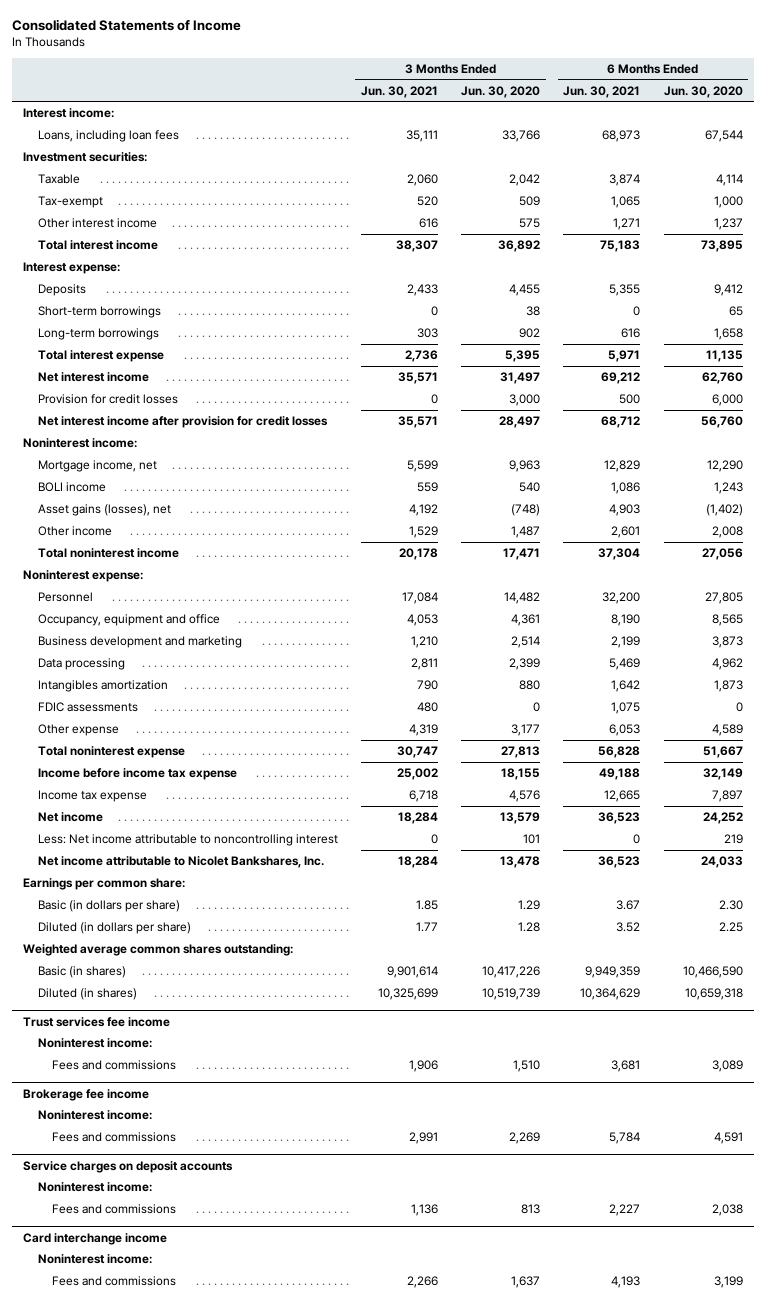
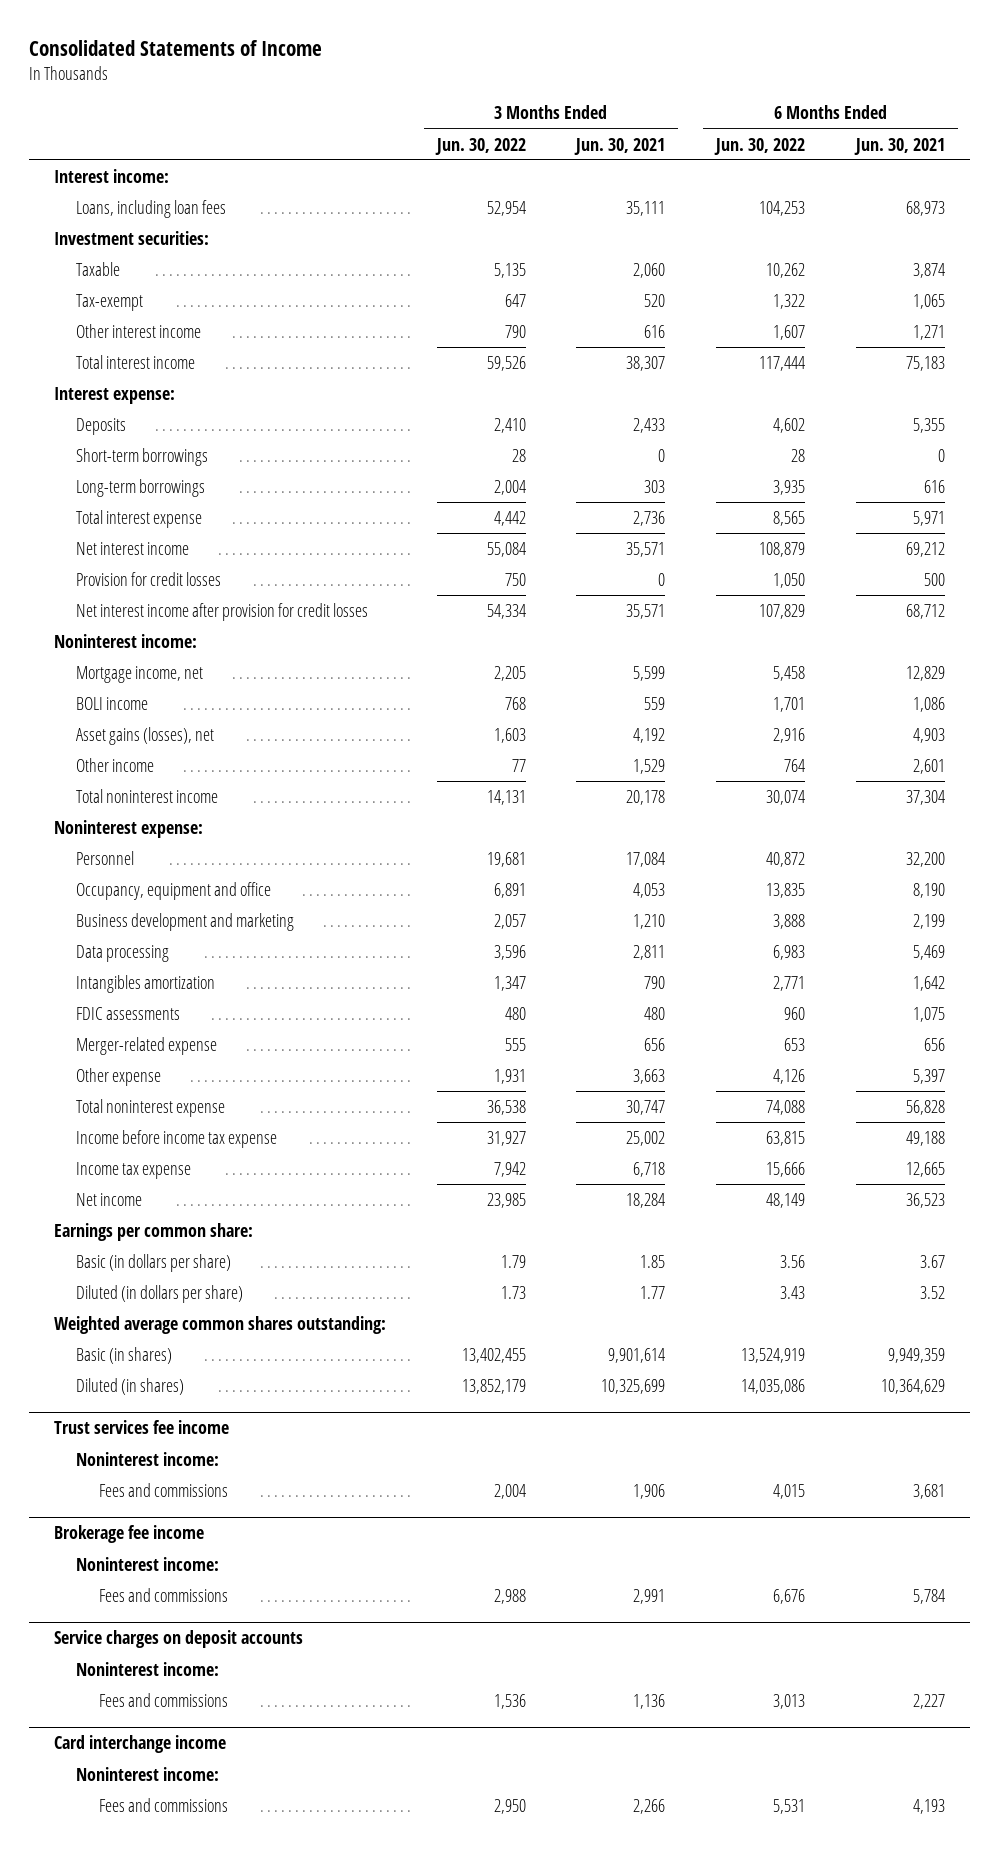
- | 3 Months Ended Jun. 30, 2021 | 3 Months Ended Jun. 30, 2020 | 6 Months Ended Jun. 30, 2021 | 6 Months Ended Jun. 30, 2020
+ | 3 Months Ended Jun. 30, 2022 | 3 Months Ended Jun. 30, 2021 | 6 Months Ended Jun. 30, 2022 | 6 Months Ended Jun. 30, 2021
- Other expense | 4,319 | 3,177 | 6,053 | 4,589
+ Merger-related expense | 555 | 656 | 653 | 656
+ Other expense | 1,931 | 3,663 | 4,126 | 5,397
- Less: Net income attributable to noncontrolling interest | 0 | 101 | 0 | 219
- Net income attributable to Nicolet Bankshares, Inc. | 18,284 | 13,478 | 36,523 | 24,033

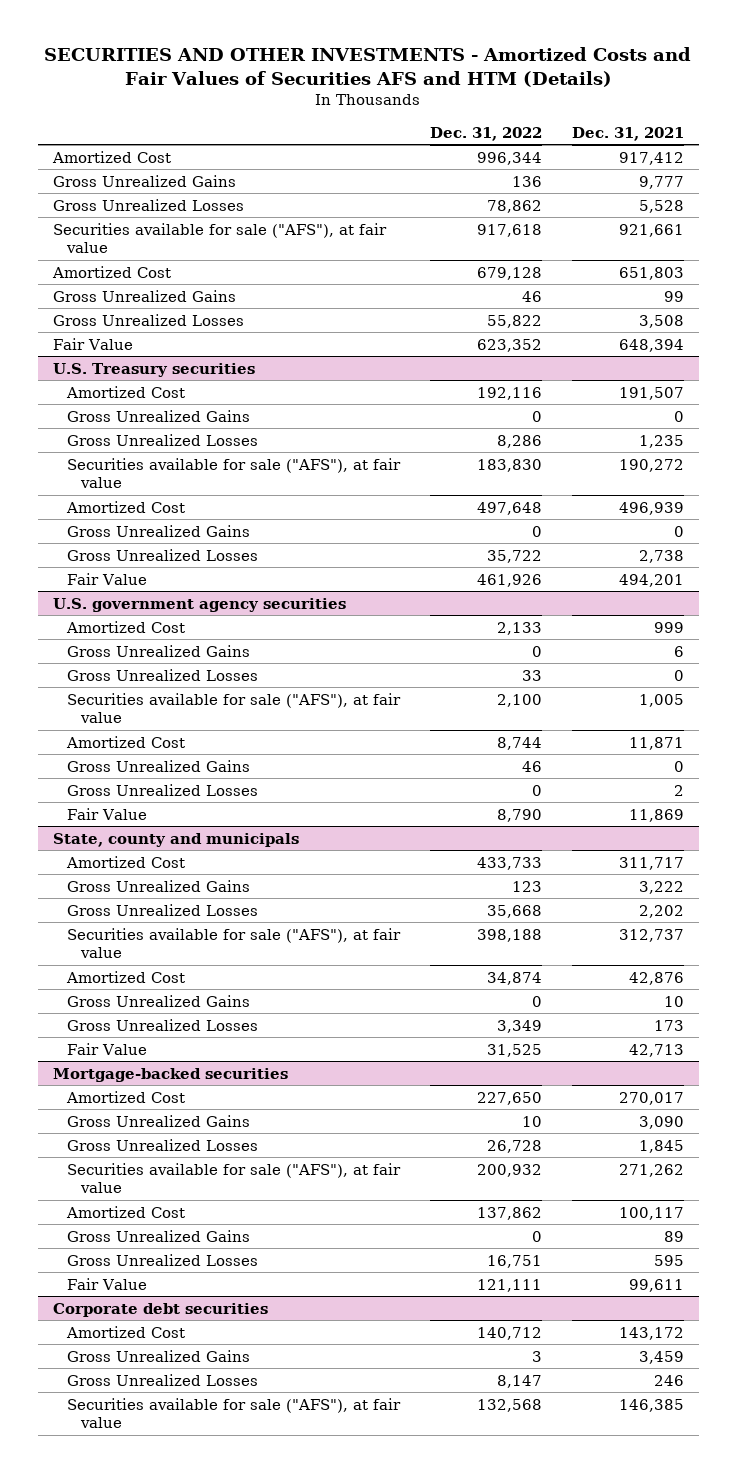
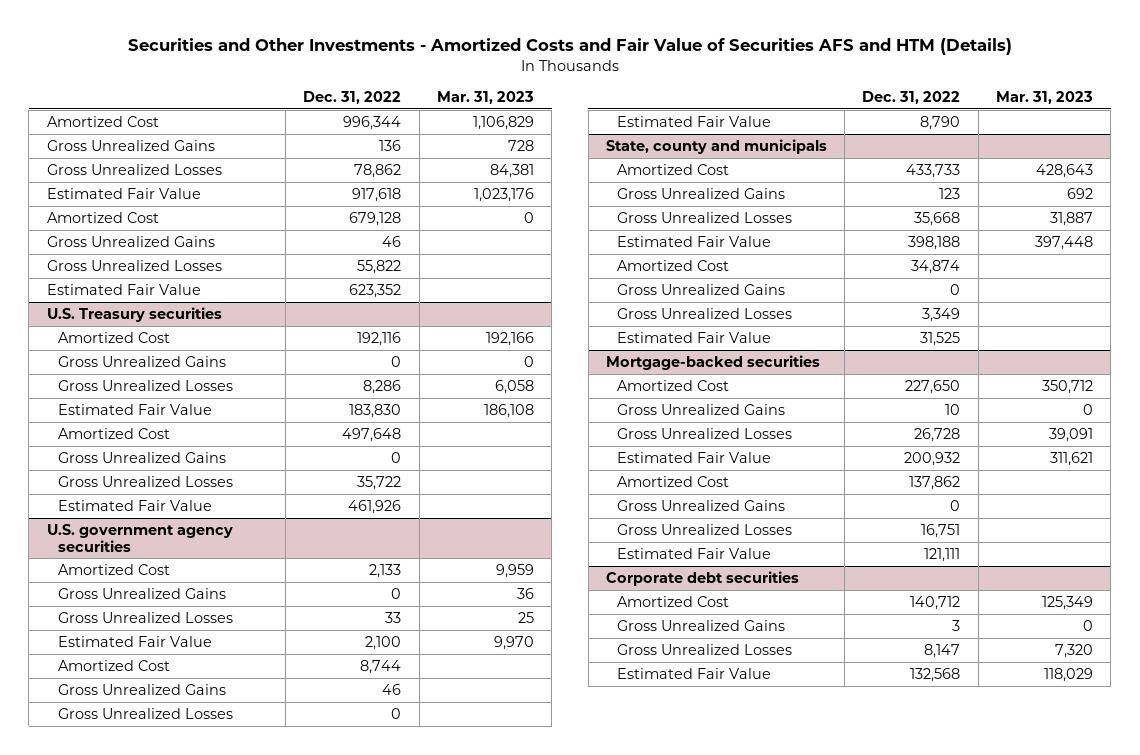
- SECURITIES AND OTHER INVESTMENTS - Amortized Costs and Fair Values of Securities AFS and HTM (Details)
+ Securities and Other Investments - Amortized Costs and Fair Value of Securities AFS and HTM (Details)
- | Dec. 31, 2022 | Dec. 31, 2021
+ | Dec. 31, 2022 | Mar. 31, 2023
- Securities available for sale ("AFS"), at fair value | 917,618 | 921,661
+ Estimated Fair Value | 917,618 | 1,023,176
- Fair Value | 623,352 | 648,394
+ Estimated Fair Value | 623,352 |
@ U.S. Treasury securities
- Securities available for sale ("AFS"), at fair value | 183,830 | 190,272
+ Estimated Fair Value | 183,830 | 186,108
- Fair Value | 461,926 | 494,201
+ Estimated Fair Value | 461,926 |
@ U.S. government agency securities
- Securities available for sale ("AFS"), at fair value | 2,100 | 1,005
+ Estimated Fair Value | 2,100 | 9,970
- Fair Value | 8,790 | 11,869
+ Estimated Fair Value | 8,790 |
@ State, county and municipals
- Securities available for sale ("AFS"), at fair value | 398,188 | 312,737
+ Estimated Fair Value | 398,188 | 397,448
- Fair Value | 31,525 | 42,713
+ Estimated Fair Value | 31,525 |
@ Mortgage-backed securities
- Securities available for sale ("AFS"), at fair value | 200,932 | 271,262
+ Estimated Fair Value | 200,932 | 311,621
- Fair Value | 121,111 | 99,611
+ Estimated Fair Value | 121,111 |
@ Corporate debt securities
- Securities available for sale ("AFS"), at fair value | 132,568 | 146,385
+ Estimated Fair Value | 132,568 | 118,029

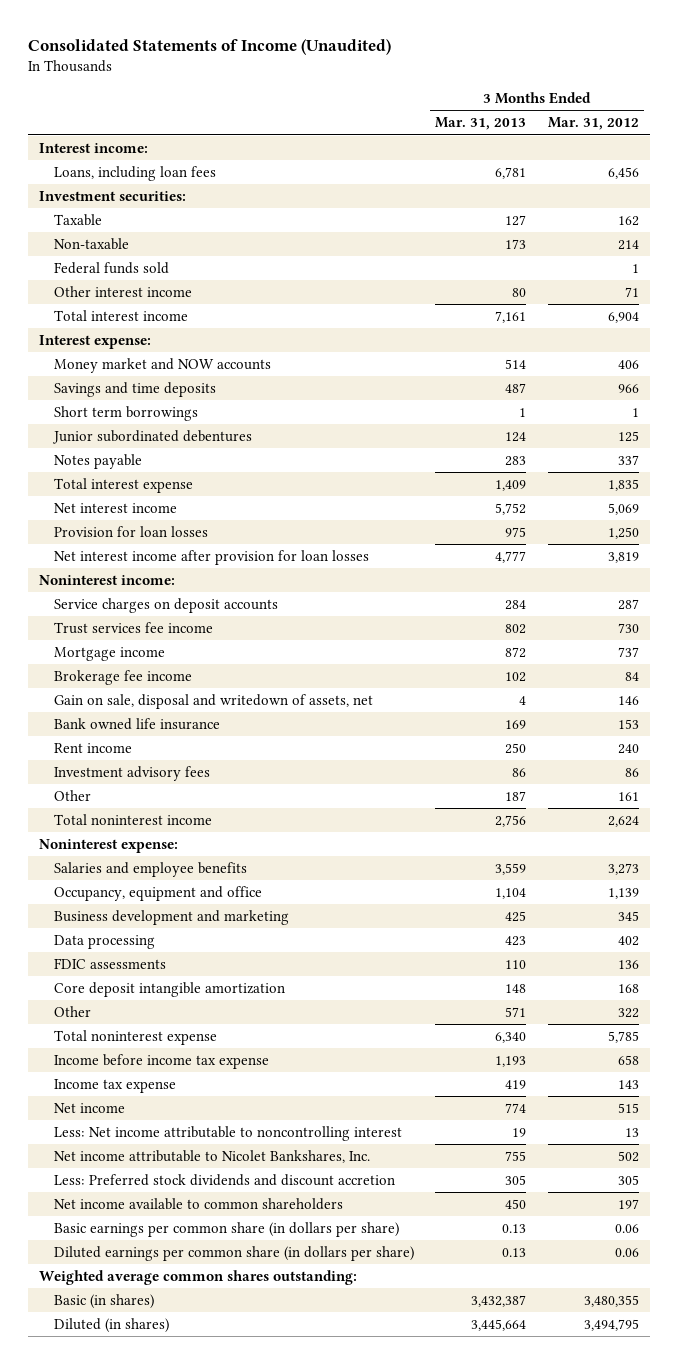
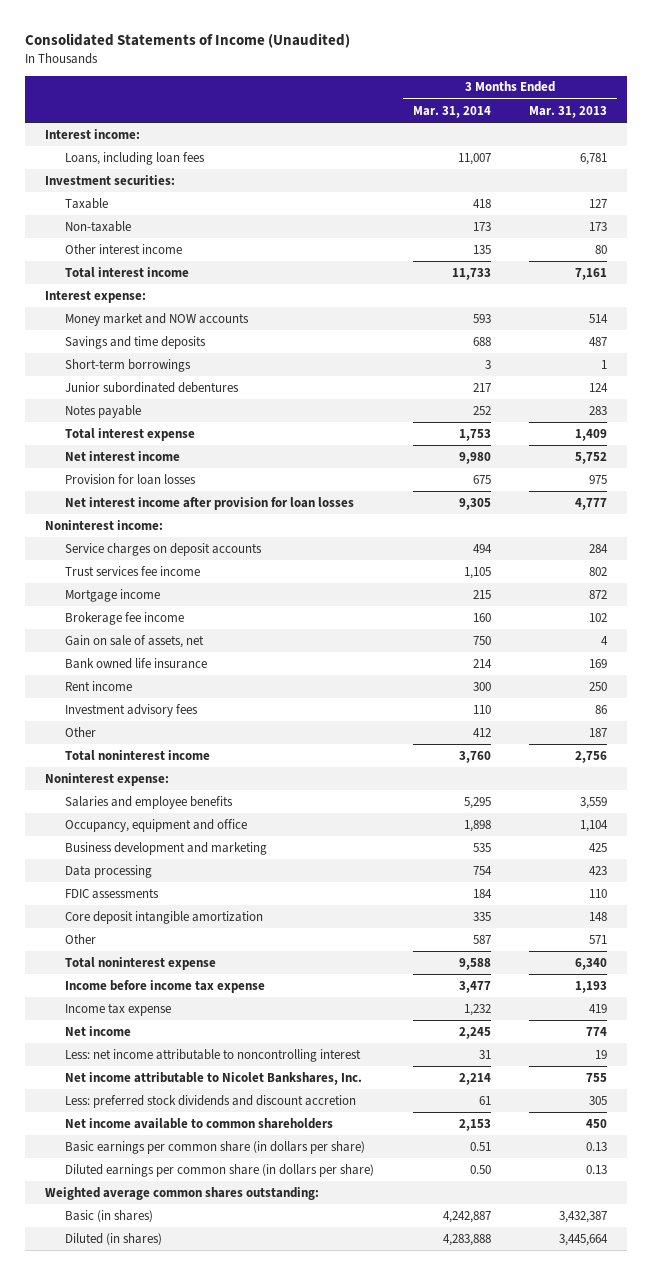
- | 3 Months Ended Mar. 31, 2013 | 3 Months Ended Mar. 31, 2012
+ | 3 Months Ended Mar. 31, 2014 | 3 Months Ended Mar. 31, 2013
- Federal funds sold | | 1
- Short term borrowings | 1 | 1
+ Short-term borrowings | 3 | 1
- Gain on sale, disposal and writedown of assets, net | 4 | 146
+ Gain on sale of assets, net | 750 | 4
- Less: Net income attributable to noncontrolling interest | 19 | 13
+ Less: net income attributable to noncontrolling interest | 31 | 19
- Less: Preferred stock dividends and discount accretion | 305 | 305
+ Less: preferred stock dividends and discount accretion | 61 | 305

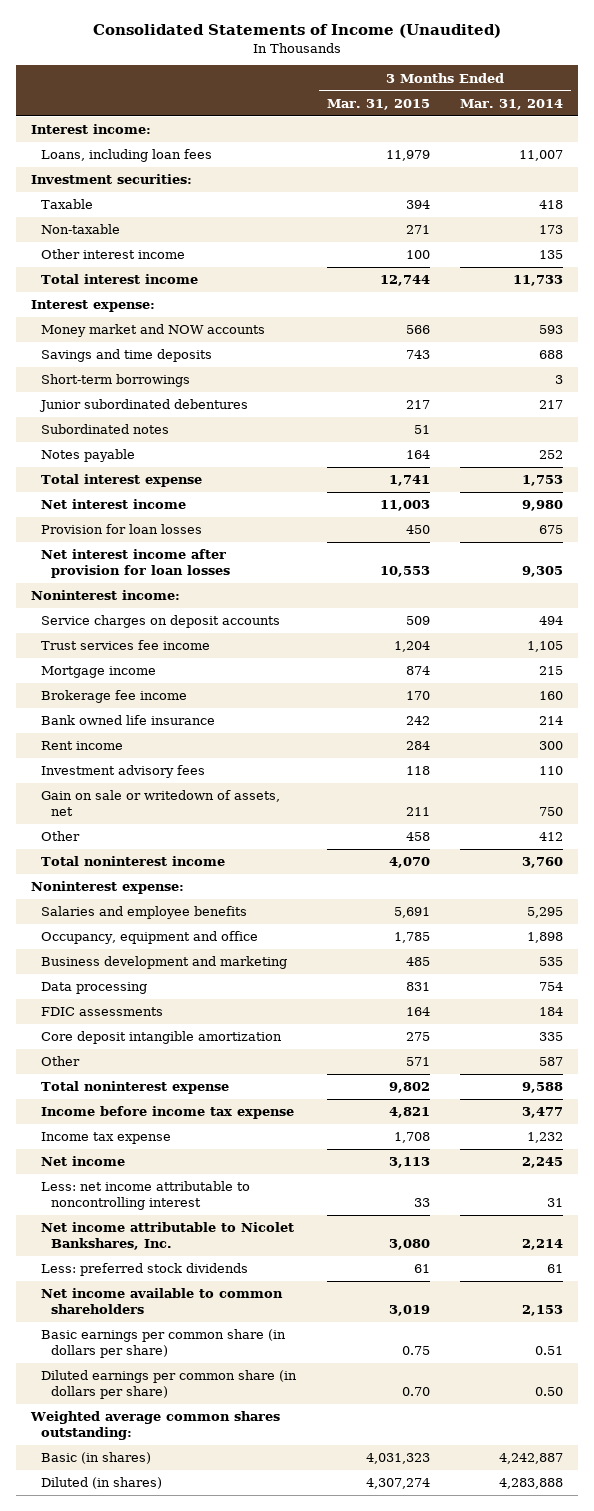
- | 3 Months Ended Mar. 31, 2014 | 3 Months Ended Mar. 31, 2013
+ | 3 Months Ended Mar. 31, 2015 | 3 Months Ended Mar. 31, 2014
+ Subordinated notes | 51 |
- Gain on sale of assets, net | 750 | 4
+ Gain on sale or writedown of assets, net | 211 | 750
- Less: preferred stock dividends and discount accretion | 61 | 305
+ Less: preferred stock dividends | 61 | 61

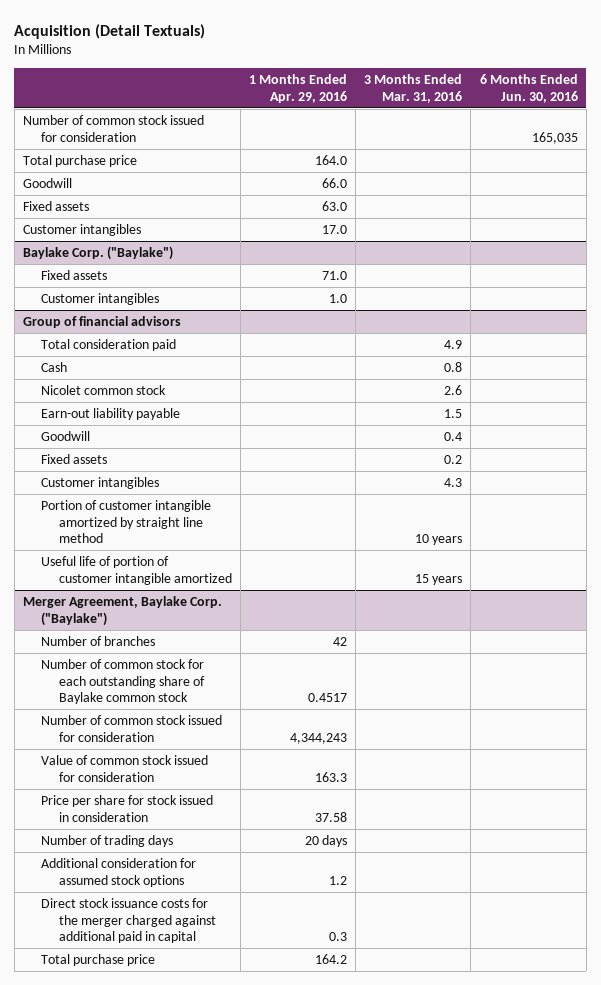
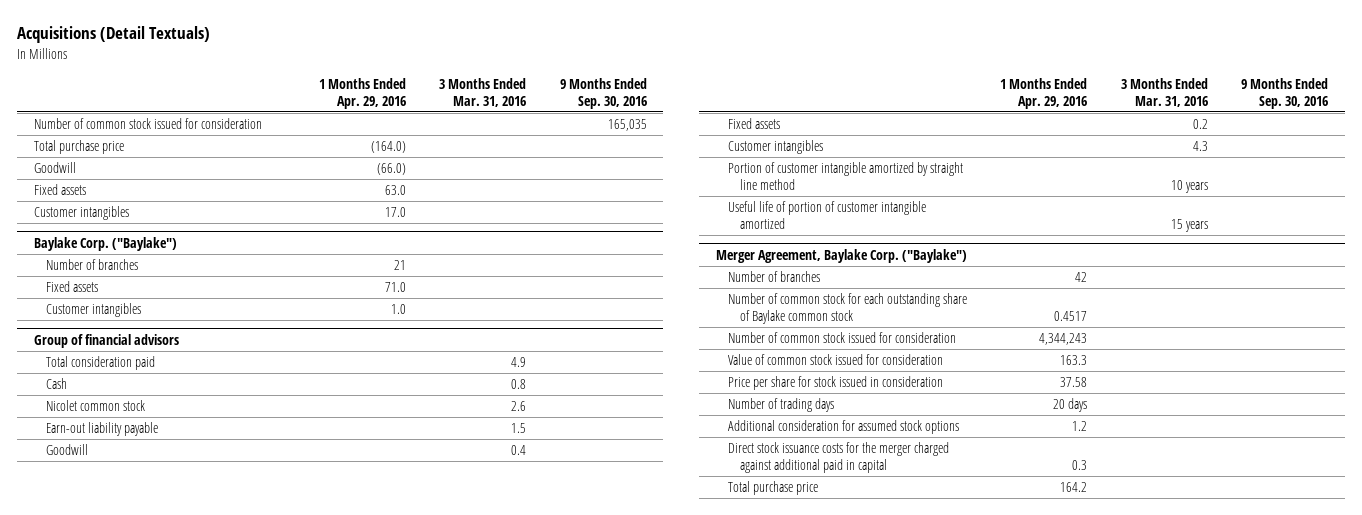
- Acquisition (Detail Textuals)
+ Acquisitions (Detail Textuals)
- | 1 Months Ended Apr. 29, 2016 | 3 Months Ended Mar. 31, 2016 | 6 Months Ended Jun. 30, 2016
+ | 1 Months Ended Apr. 29, 2016 | 3 Months Ended Mar. 31, 2016 | 9 Months Ended Sep. 30, 2016
- Total purchase price | 164.0 | |
- Goodwill | 66.0 | |
+ Total purchase price | (164.0) | |
+ Goodwill | (66.0) | |
@ Baylake Corp. ("Baylake")
+ Number of branches | 21 | |

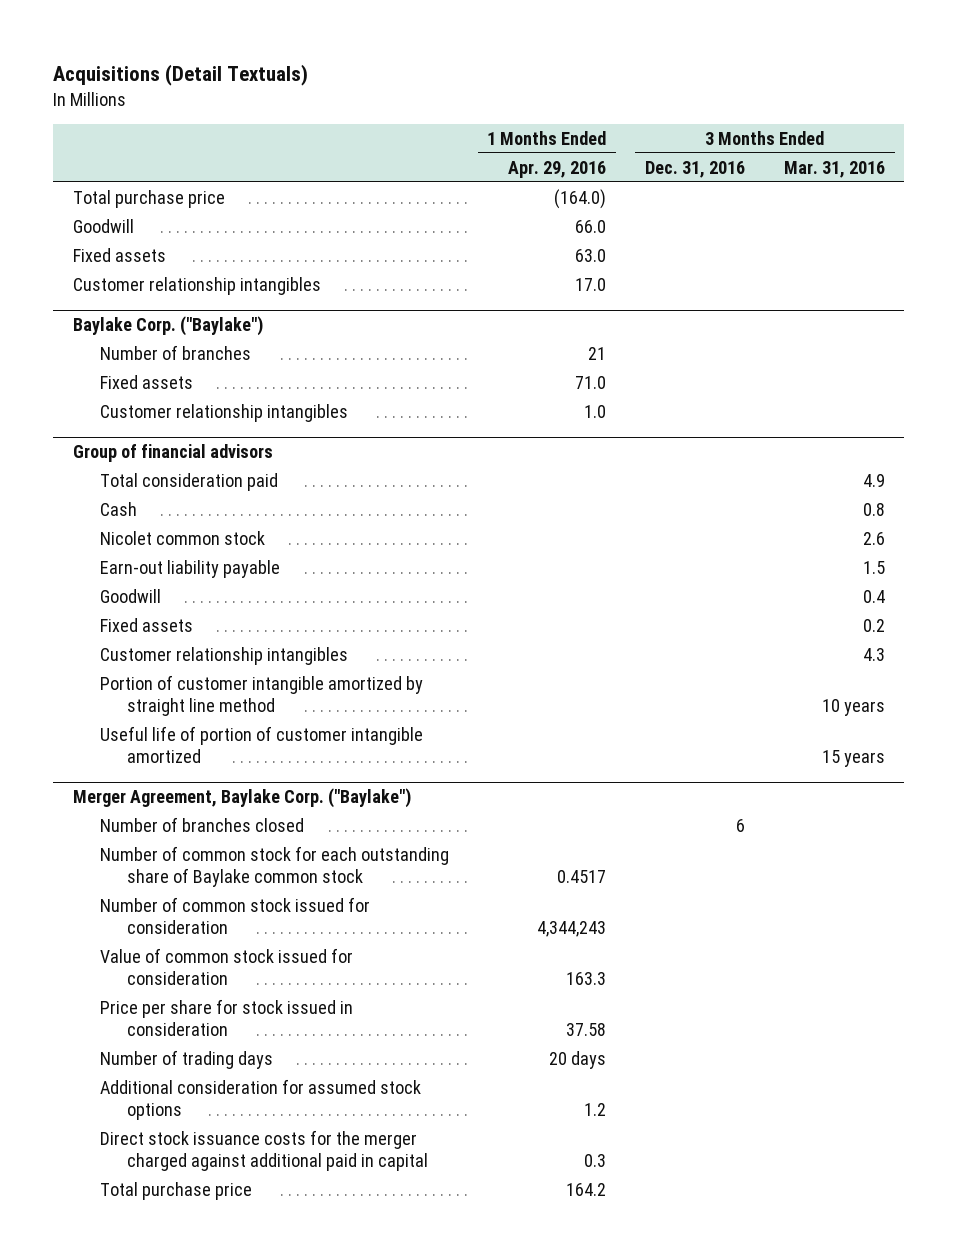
- | 1 Months Ended Apr. 29, 2016 | 3 Months Ended Mar. 31, 2016 | 9 Months Ended Sep. 30, 2016
+ | 1 Months Ended Apr. 29, 2016 | 3 Months Ended Dec. 31, 2016 | 3 Months Ended Mar. 31, 2016
- Number of common stock issued for consideration | | | 165,035
- Goodwill | (66.0) | |
+ Goodwill | 66.0 | |
- Customer intangibles | 17.0 | |
+ Customer relationship intangibles | 17.0 | |
@ Baylake Corp. ("Baylake")
- Customer intangibles | 1.0 | |
+ Customer relationship intangibles | 1.0 | |
@ Group of financial advisors
- Customer intangibles | | 4.3 |
+ Customer relationship intangibles | | | 4.3
@ Merger Agreement, Baylake Corp. ("Baylake")
- Number of branches | 42 | |
+ Number of branches closed | | 6 |

